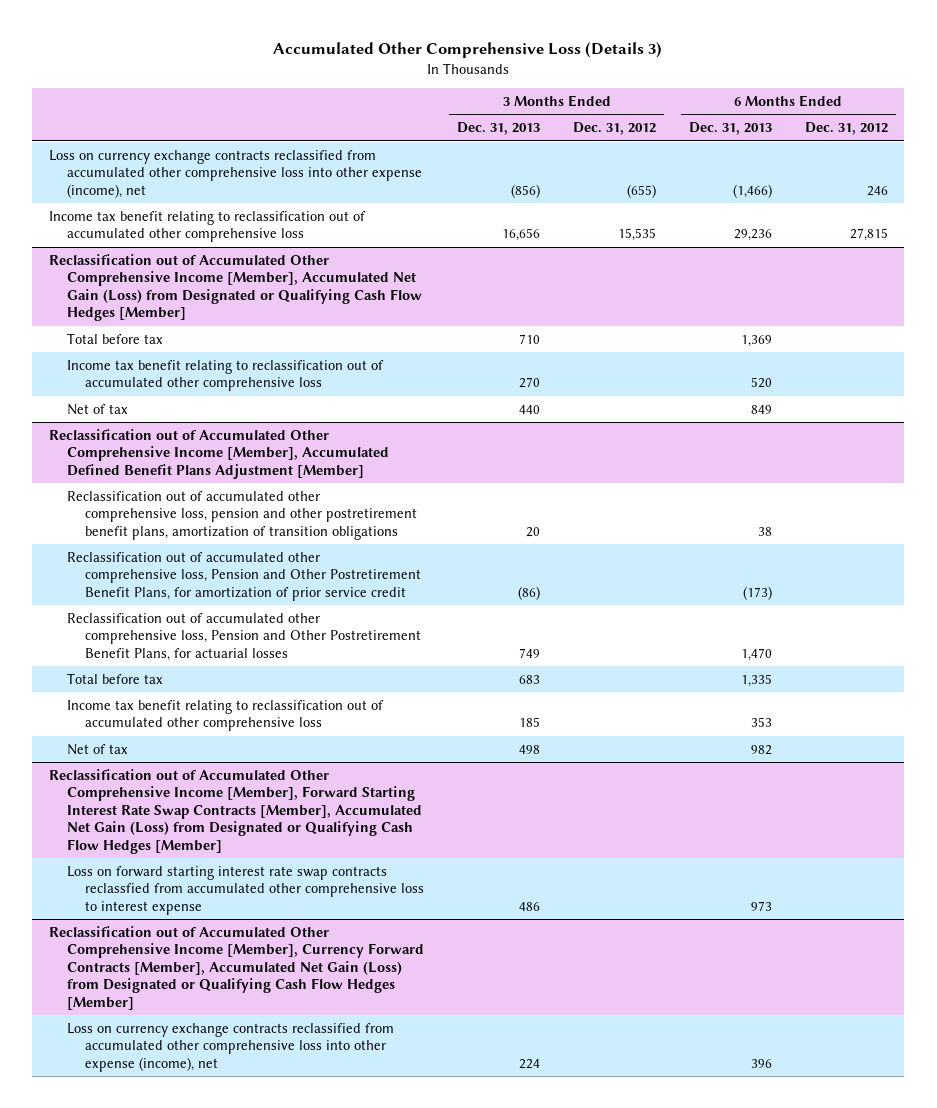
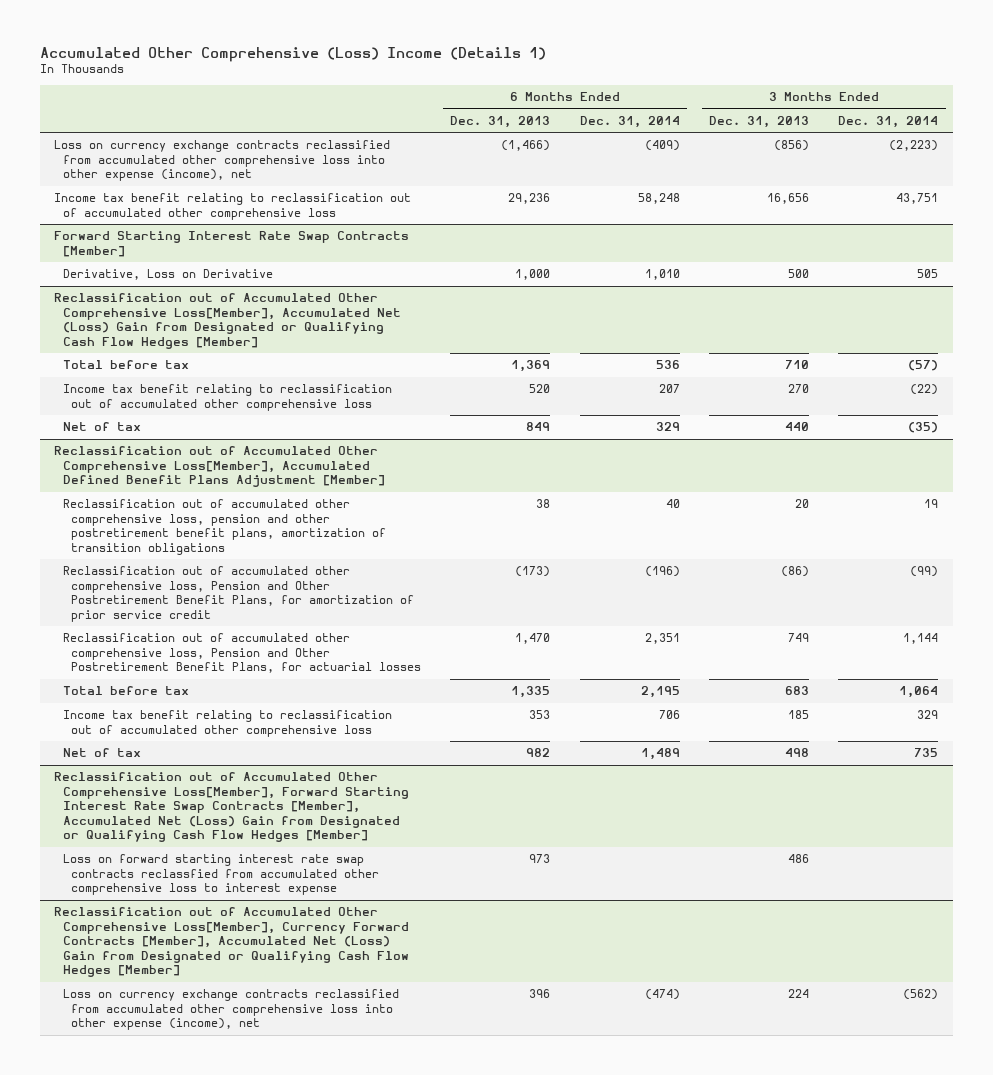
- Accumulated Other Comprehensive Loss (Details 3)
+ Accumulated Other Comprehensive (Loss) Income (Details 1)
- | 3 Months Ended Dec. 31, 2013 | 3 Months Ended Dec. 31, 2012 | 6 Months Ended Dec. 31, 2013 | 6 Months Ended Dec. 31, 2012
+ | 6 Months Ended Dec. 31, 2013 | 6 Months Ended Dec. 31, 2014 | 3 Months Ended Dec. 31, 2013 | 3 Months Ended Dec. 31, 2014
- Reclassification out of Accumulated Other Comprehensive Income [Member], Accumulated Net Gain (Loss) from Designated or Qualifying Cash Flow Hedges [Member]
+ Forward Starting Interest Rate Swap Contracts [Member]
+ Derivative, Loss on Derivative | 1,000 | 1,010 | 500 | 505
+ Reclassification out of Accumulated Other Comprehensive Loss[Member], Accumulated Net (Loss) Gain from Designated or Qualifying Cash Flow Hedges [Member]
- Reclassification out of Accumulated Other Comprehensive Income [Member], Accumulated Defined Benefit Plans Adjustment [Member]
+ Reclassification out of Accumulated Other Comprehensive Loss[Member], Accumulated Defined Benefit Plans Adjustment [Member]
- Reclassification out of Accumulated Other Comprehensive Income [Member], Forward Starting Interest Rate Swap Contracts [Member], Accumulated Net Gain (Loss) from Designated or Qualifying Cash Flow Hedges [Member]
+ Reclassification out of Accumulated Other Comprehensive Loss[Member], Forward Starting Interest Rate Swap Contracts [Member], Accumulated Net (Loss) Gain from Designated or Qualifying Cash Flow Hedges [Member]
- Reclassification out of Accumulated Other Comprehensive Income [Member], Currency Forward Contracts [Member], Accumulated Net Gain (Loss) from Designated or Qualifying Cash Flow Hedges [Member]
+ Reclassification out of Accumulated Other Comprehensive Loss[Member], Currency Forward Contracts [Member], Accumulated Net (Loss) Gain from Designated or Qualifying Cash Flow Hedges [Member]

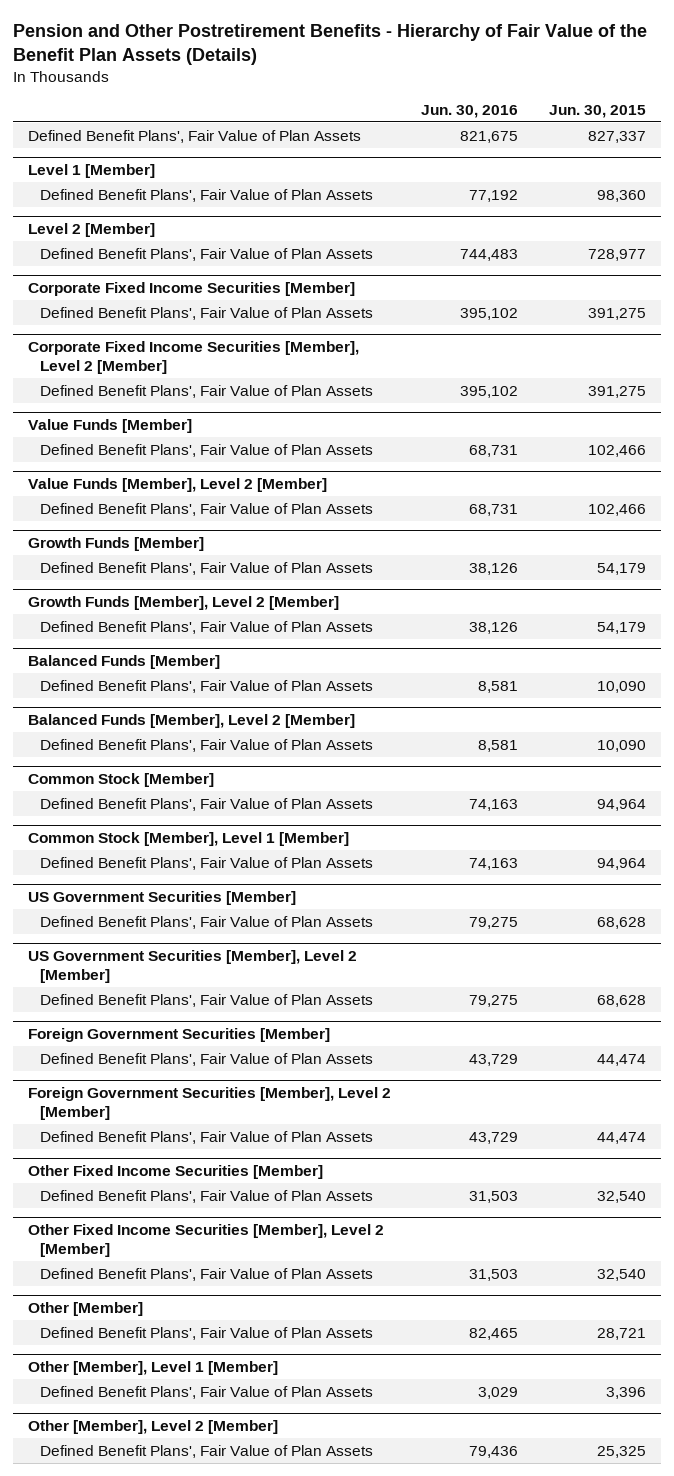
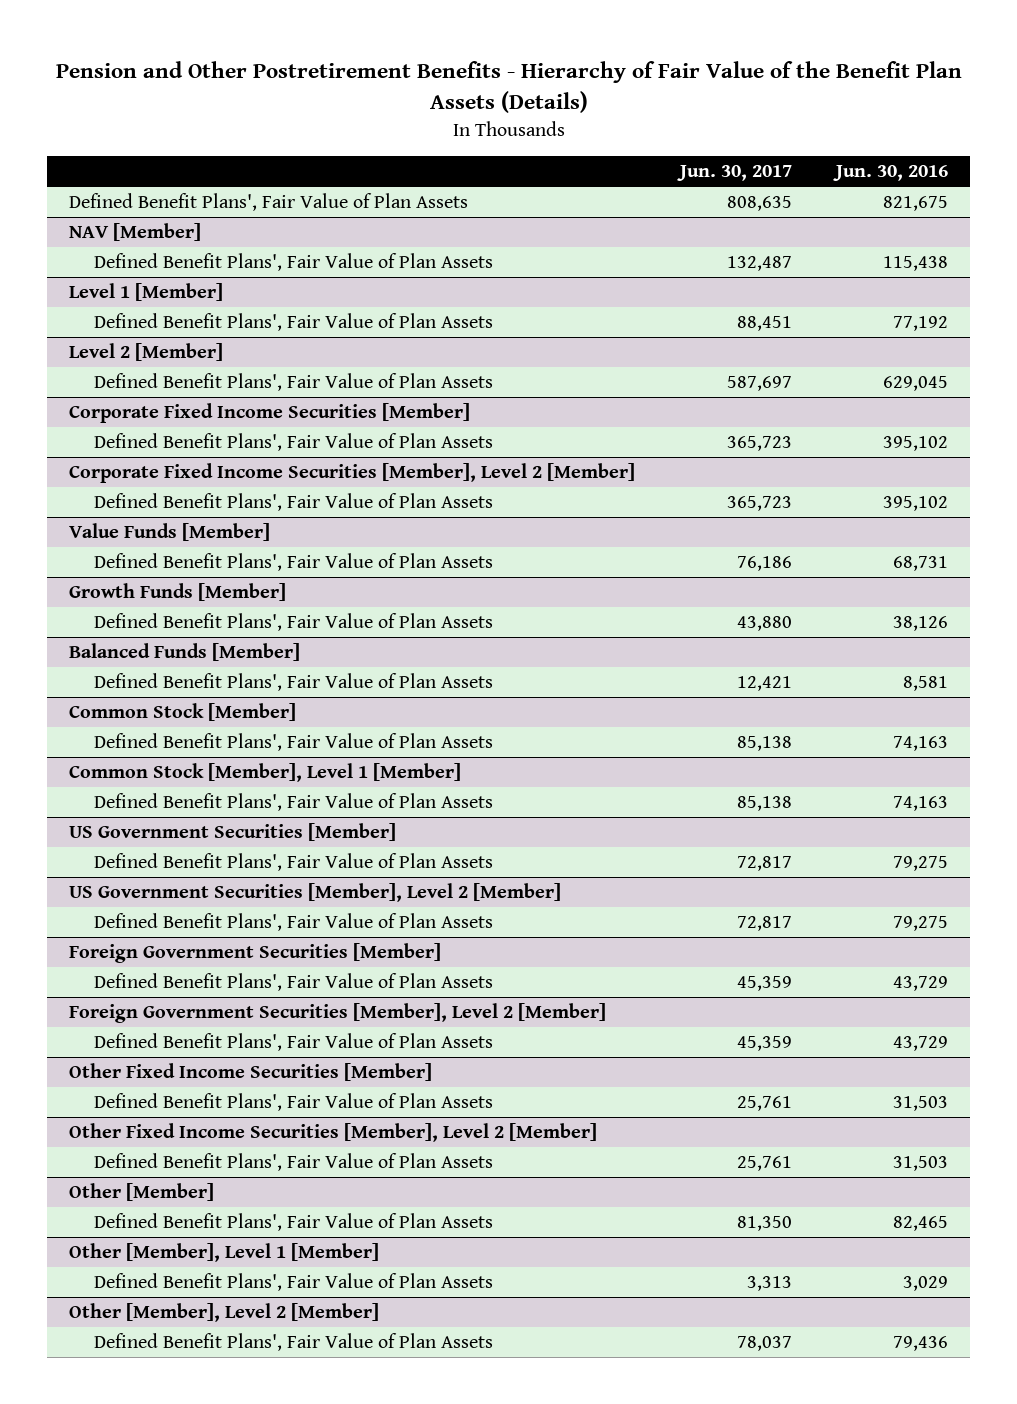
- | Jun. 30, 2016 | Jun. 30, 2015
+ | Jun. 30, 2017 | Jun. 30, 2016
+ NAV [Member]
+ Defined Benefit Plans', Fair Value of Plan Assets | 132,487 | 115,438
@ Level 2 [Member]
- Defined Benefit Plans', Fair Value of Plan Assets | 744,483 | 728,977
+ Defined Benefit Plans', Fair Value of Plan Assets | 587,697 | 629,045
- Value Funds [Member], Level 2 [Member]
- Defined Benefit Plans', Fair Value of Plan Assets | 68,731 | 102,466
- Growth Funds [Member], Level 2 [Member]
- Defined Benefit Plans', Fair Value of Plan Assets | 38,126 | 54,179
- Balanced Funds [Member], Level 2 [Member]
- Defined Benefit Plans', Fair Value of Plan Assets | 8,581 | 10,090

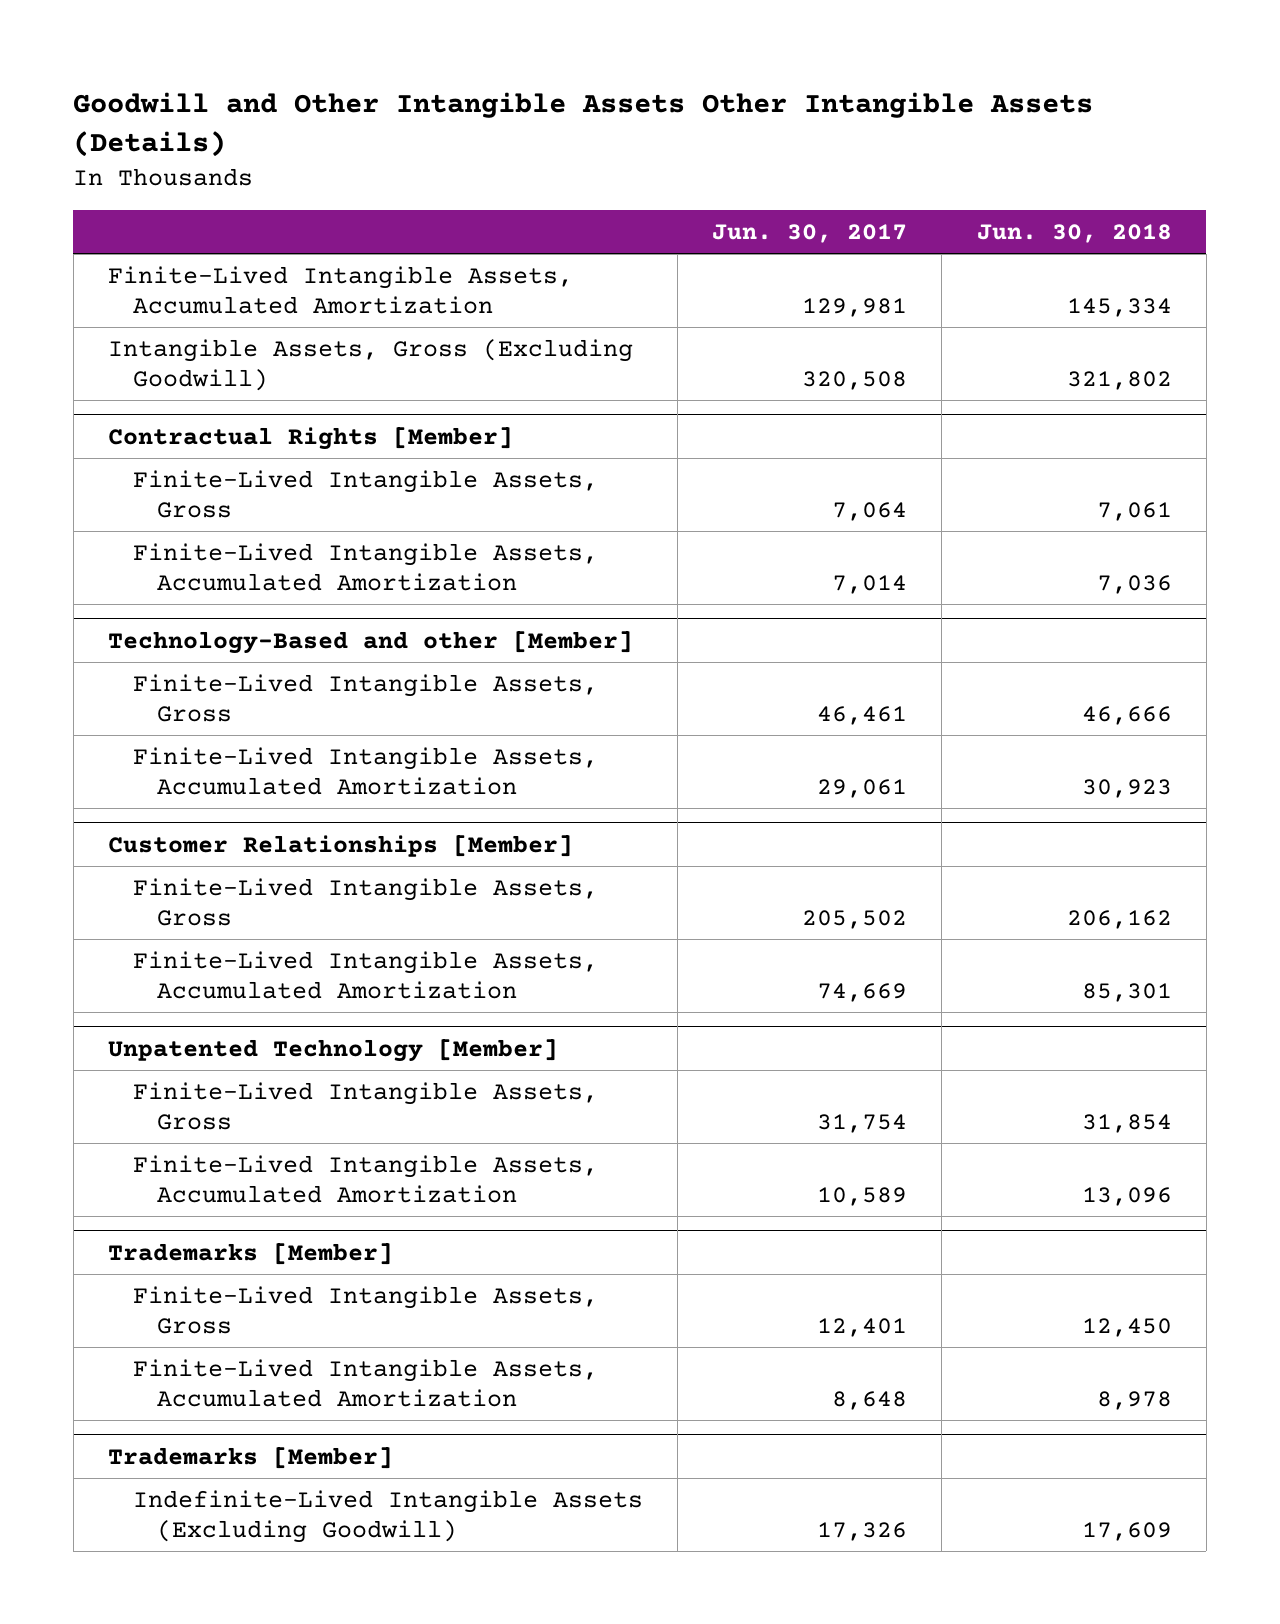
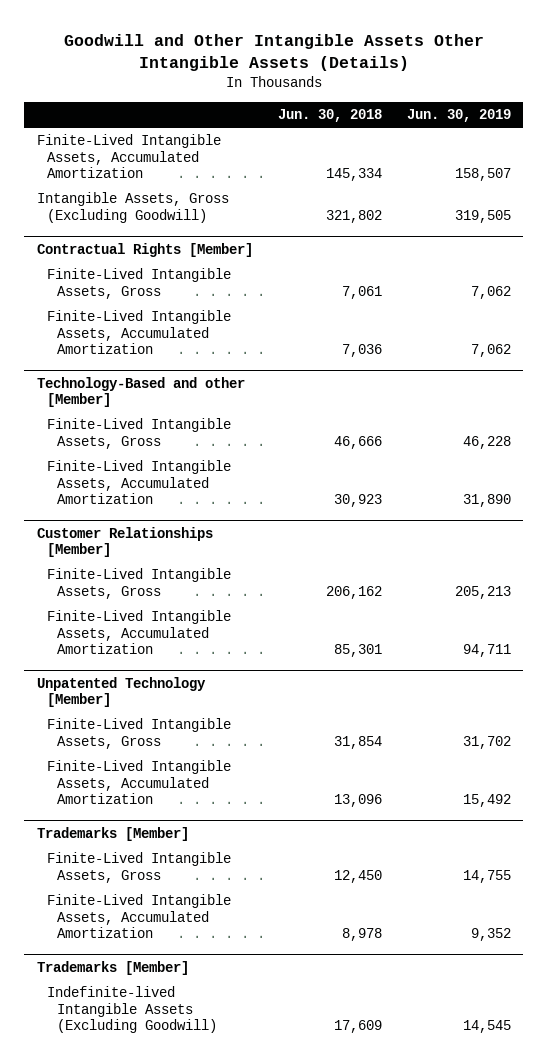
- | Jun. 30, 2017 | Jun. 30, 2018
+ | Jun. 30, 2018 | Jun. 30, 2019
@ Trademarks [Member]
- Indefinite-Lived Intangible Assets (Excluding Goodwill) | 17,326 | 17,609
+ Indefinite-lived Intangible Assets (Excluding Goodwill) | 17,609 | 14,545

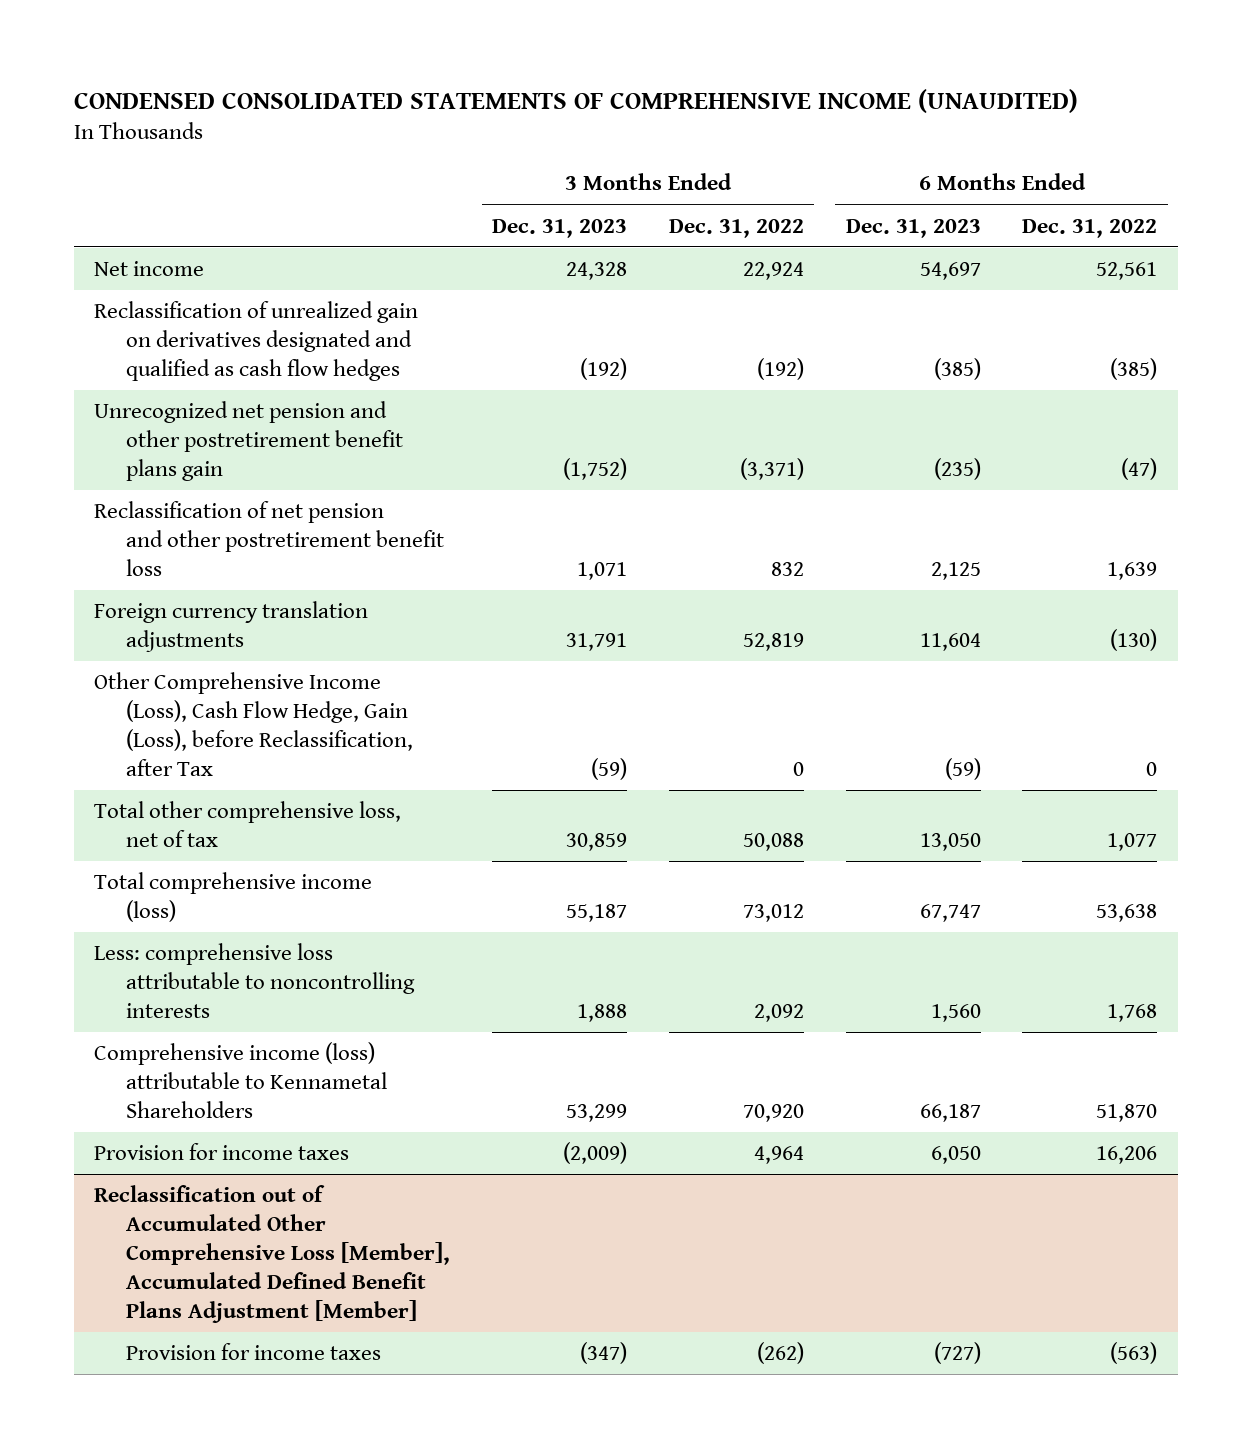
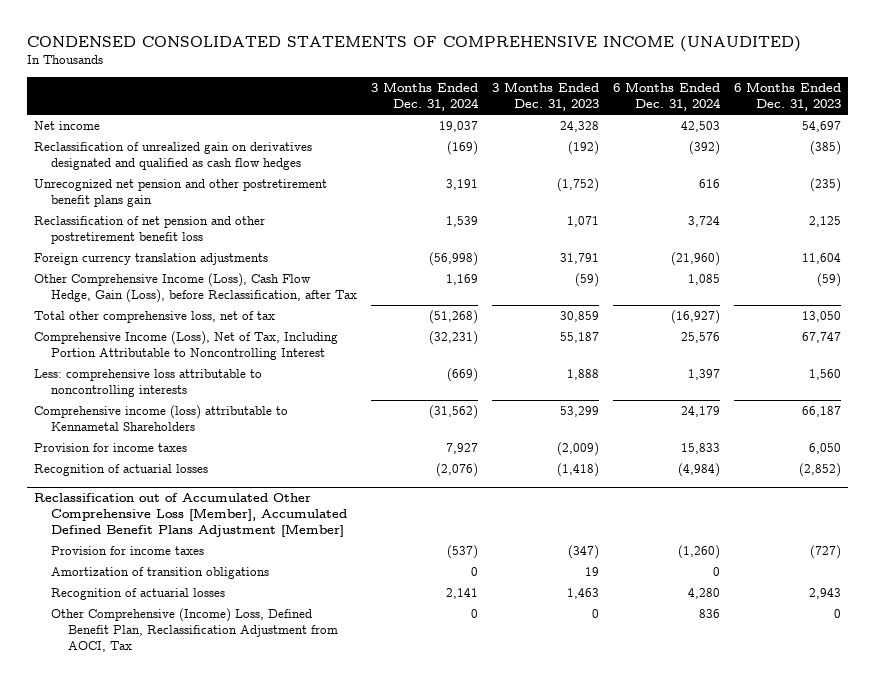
- | 3 Months Ended Dec. 31, 2023 | 3 Months Ended Dec. 31, 2022 | 6 Months Ended Dec. 31, 2023 | 6 Months Ended Dec. 31, 2022
+ | 3 Months Ended Dec. 31, 2024 | 3 Months Ended Dec. 31, 2023 | 6 Months Ended Dec. 31, 2024 | 6 Months Ended Dec. 31, 2023
- Total comprehensive income (loss) | 55,187 | 73,012 | 67,747 | 53,638
+ Comprehensive Income (Loss), Net of Tax, Including Portion Attributable to Noncontrolling Interest | (32,231) | 55,187 | 25,576 | 67,747
+ Recognition of actuarial losses | (2,076) | (1,418) | (4,984) | (2,852)
@ Reclassification out of Accumulated Other Comprehensive Loss [Member], Accumulated Defined Benefit Plans Adjustment [Member]
+ Amortization of transition obligations | 0 | 19 | 0 |
+ Recognition of actuarial losses | 2,141 | 1,463 | 4,280 | 2,943
+ Other Comprehensive (Income) Loss, Defined Benefit Plan, Reclassification Adjustment from AOCI, Tax | 0 | 0 | 836 | 0

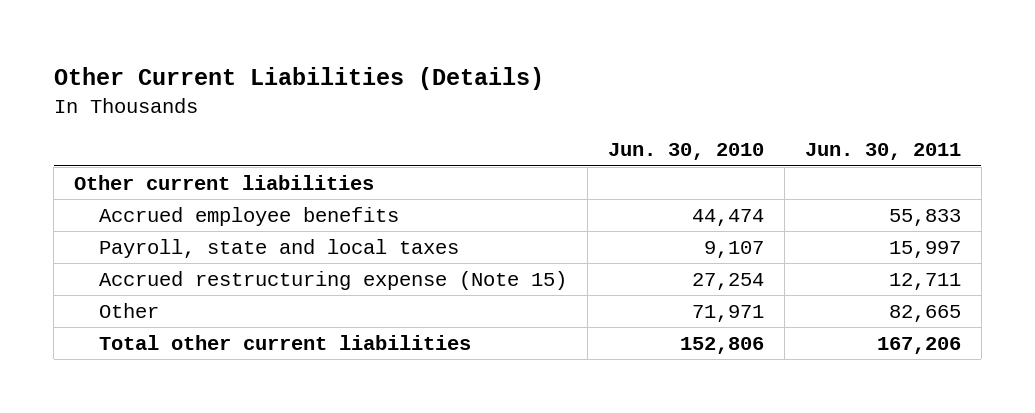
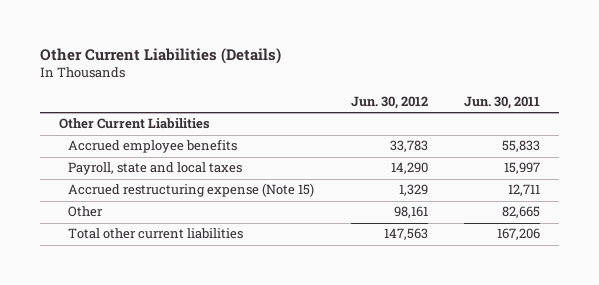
- | Jun. 30, 2010 | Jun. 30, 2011
+ | Jun. 30, 2012 | Jun. 30, 2011
- Other current liabilities
+ Other Current Liabilities

